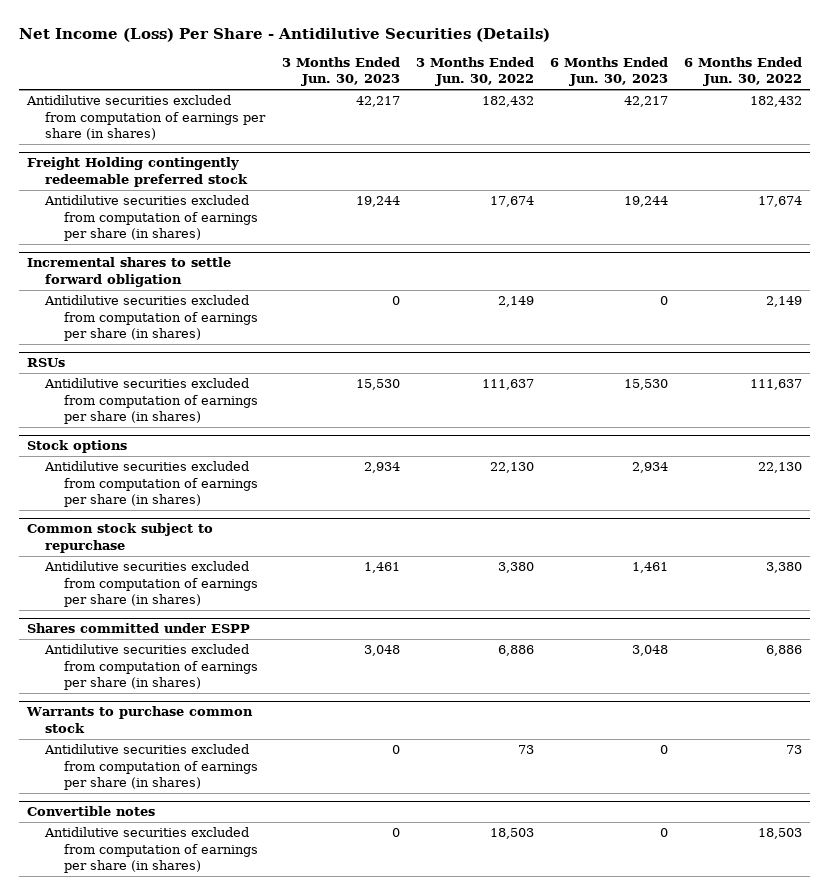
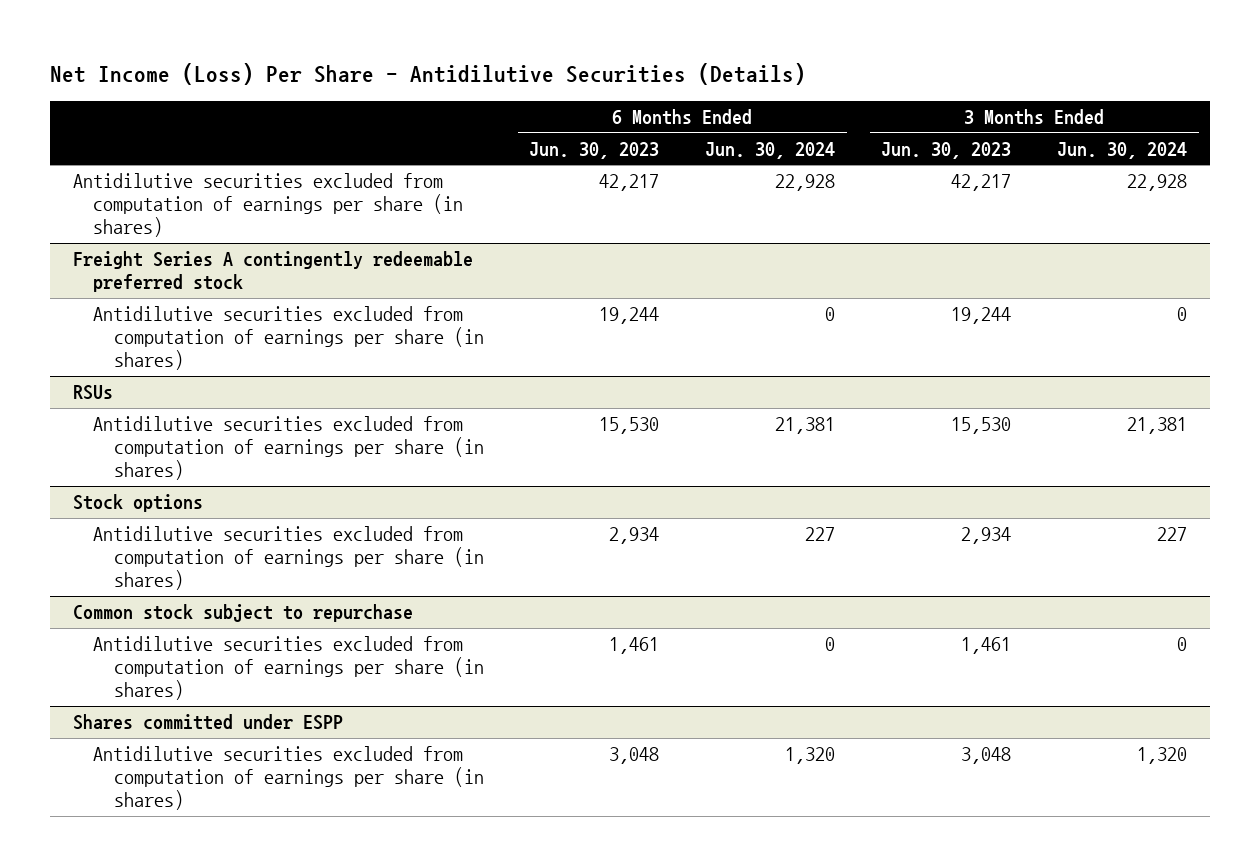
- | 3 Months Ended Jun. 30, 2023 | 3 Months Ended Jun. 30, 2022 | 6 Months Ended Jun. 30, 2023 | 6 Months Ended Jun. 30, 2022
+ | 6 Months Ended Jun. 30, 2023 | 6 Months Ended Jun. 30, 2024 | 3 Months Ended Jun. 30, 2023 | 3 Months Ended Jun. 30, 2024
- Freight Holding contingently redeemable preferred stock
+ Freight Series A contingently redeemable preferred stock
- Incremental shares to settle forward obligation
- Antidilutive securities excluded from computation of earnings per share (in shares) | 0 | 2,149 | 0 | 2,149
- Warrants to purchase common stock
- Antidilutive securities excluded from computation of earnings per share (in shares) | 0 | 73 | 0 | 73
- Convertible notes
- Antidilutive securities excluded from computation of earnings per share (in shares) | 0 | 18,503 | 0 | 18,503

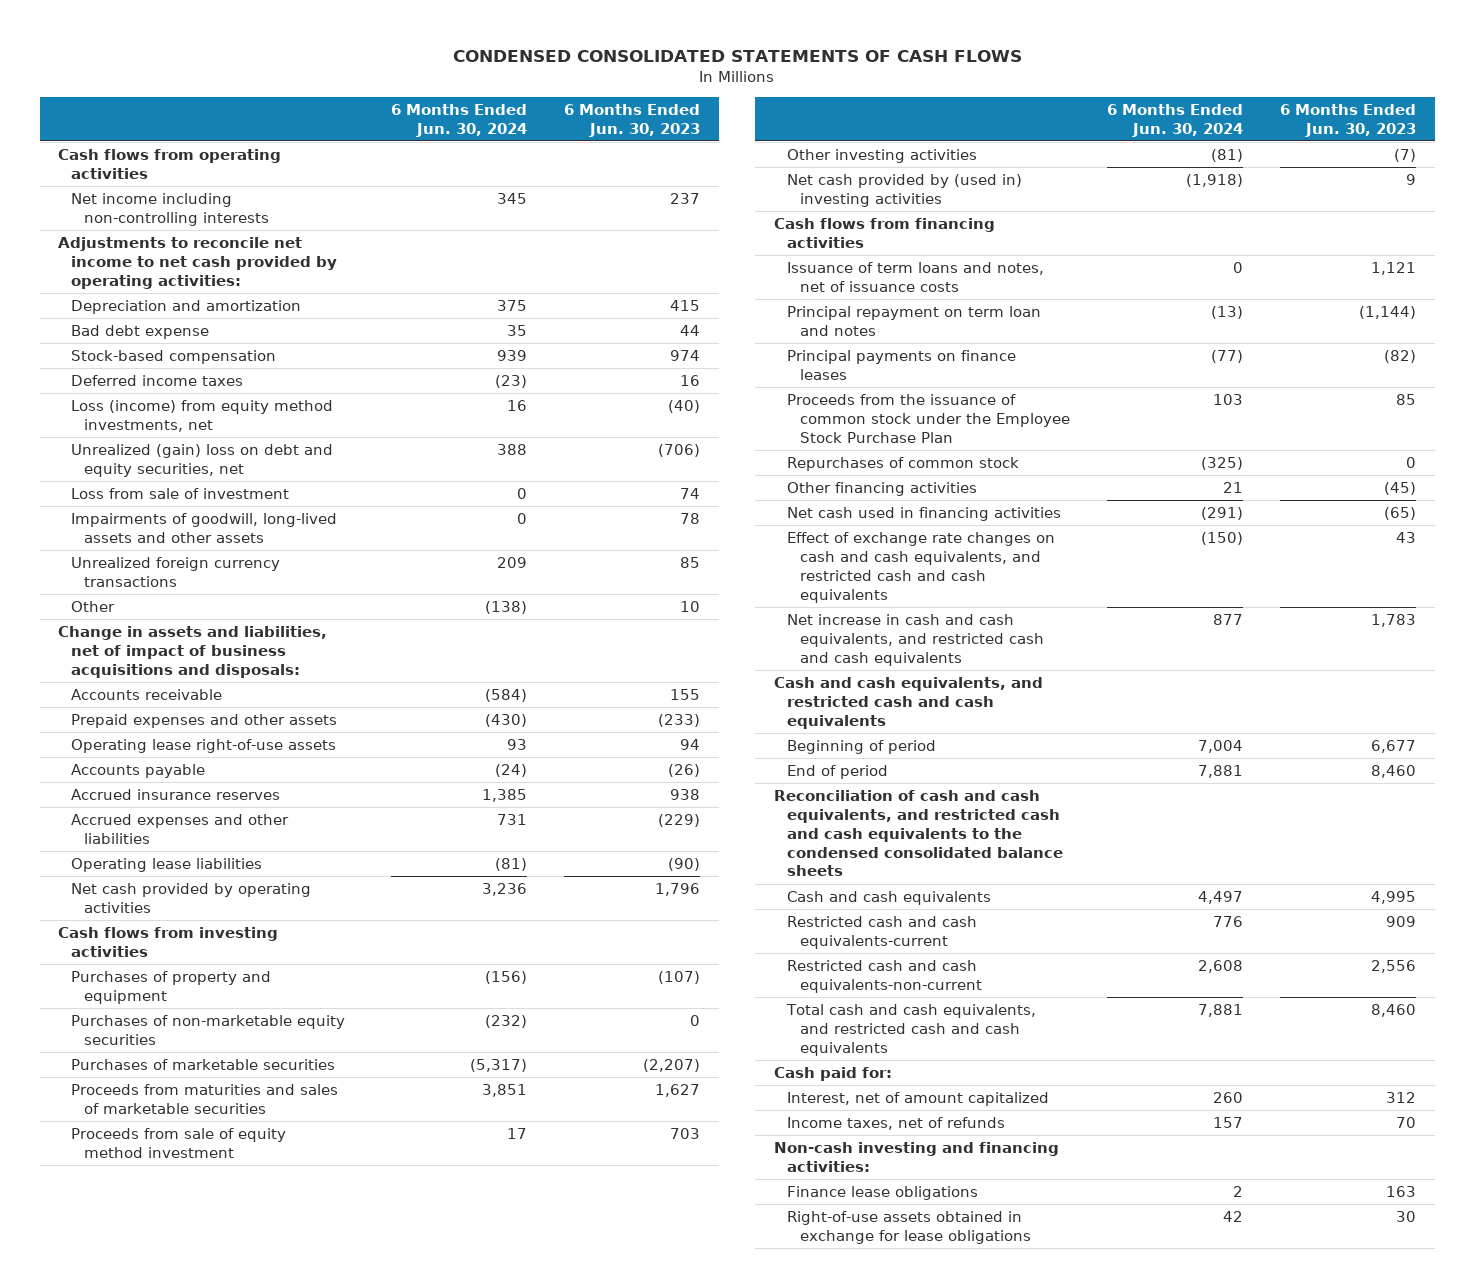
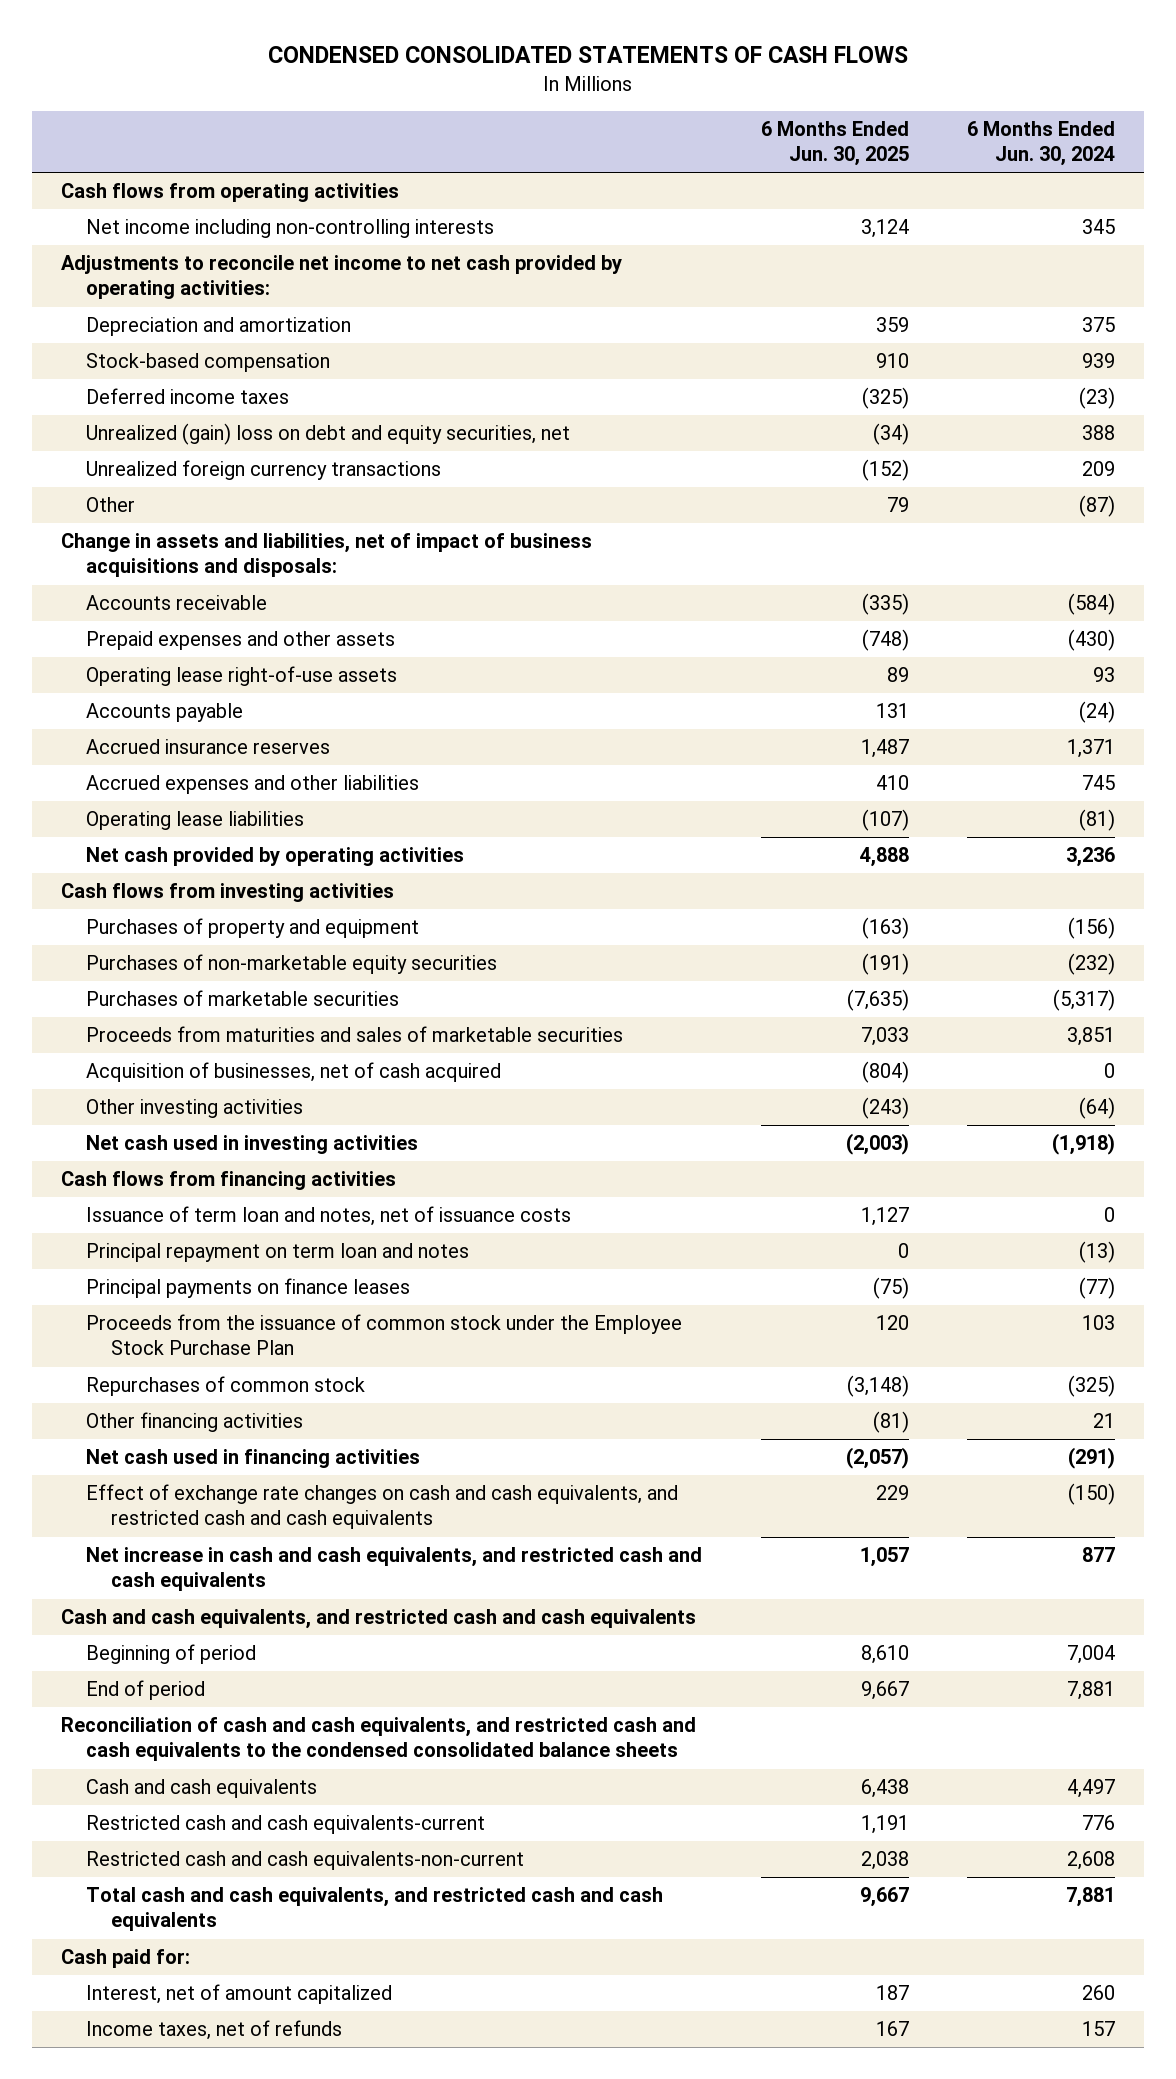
- | 6 Months Ended Jun. 30, 2024 | 6 Months Ended Jun. 30, 2023
+ | 6 Months Ended Jun. 30, 2025 | 6 Months Ended Jun. 30, 2024
- Bad debt expense | 35 | 44
- Loss (income) from equity method investments, net | 16 | (40)
- Loss from sale of investment | 0 | 74
- Impairments of goodwill, long-lived assets and other assets | 0 | 78
- Other | (138) | 10
+ Other | 79 | (87)
- Accrued insurance reserves | 1,385 | 938
- Accrued expenses and other liabilities | 731 | (229)
+ Accrued insurance reserves | 1,487 | 1,371
+ Accrued expenses and other liabilities | 410 | 745
- Proceeds from sale of equity method investment | 17 | 703
- Other investing activities | (81) | (7)
- Net cash provided by (used in) investing activities | (1,918) | 9
+ Acquisition of businesses, net of cash acquired | (804) | 0
+ Other investing activities | (243) | (64)
+ Net cash used in investing activities | (2,003) | (1,918)
- Issuance of term loans and notes, net of issuance costs | 0 | 1,121
+ Issuance of term loan and notes, net of issuance costs | 1,127 | 0
- Non-cash investing and financing activities:
- Finance lease obligations | 2 | 163
- Right-of-use assets obtained in exchange for lease obligations | 42 | 30

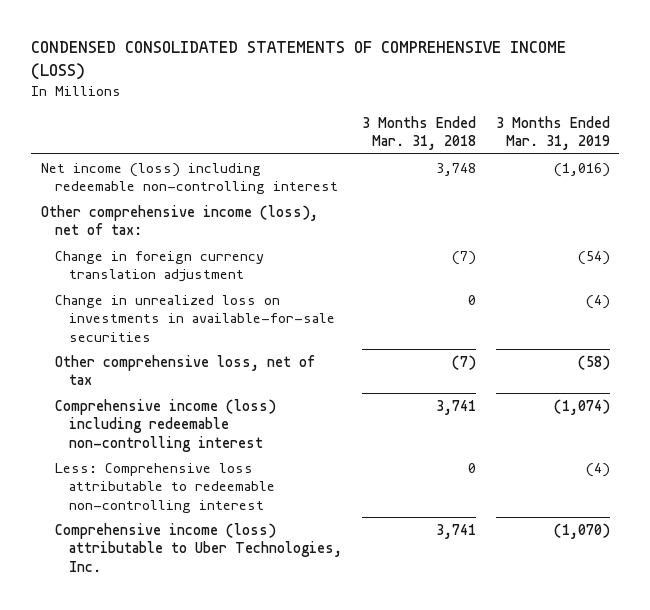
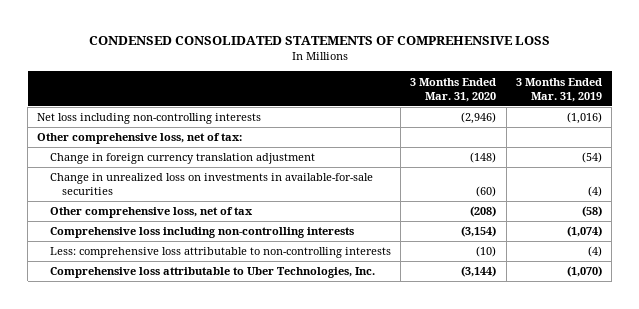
- CONDENSED CONSOLIDATED STATEMENTS OF COMPREHENSIVE INCOME (LOSS)
+ CONDENSED CONSOLIDATED STATEMENTS OF COMPREHENSIVE LOSS
- | 3 Months Ended Mar. 31, 2018 | 3 Months Ended Mar. 31, 2019
+ | 3 Months Ended Mar. 31, 2020 | 3 Months Ended Mar. 31, 2019
- Net income (loss) including redeemable non-controlling interest | 3,748 | (1,016)
- Other comprehensive income (loss), net of tax:
+ Net loss including non-controlling interests | (2,946) | (1,016)
+ Other comprehensive loss, net of tax:
- Comprehensive income (loss) including redeemable non-controlling interest | 3,741 | (1,074)
- Less: Comprehensive loss attributable to redeemable non-controlling interest | 0 | (4)
- Comprehensive income (loss) attributable to Uber Technologies, Inc. | 3,741 | (1,070)
+ Comprehensive loss including non-controlling interests | (3,154) | (1,074)
+ Less: comprehensive loss attributable to non-controlling interests | (10) | (4)
+ Comprehensive loss attributable to Uber Technologies, Inc. | (3,144) | (1,070)

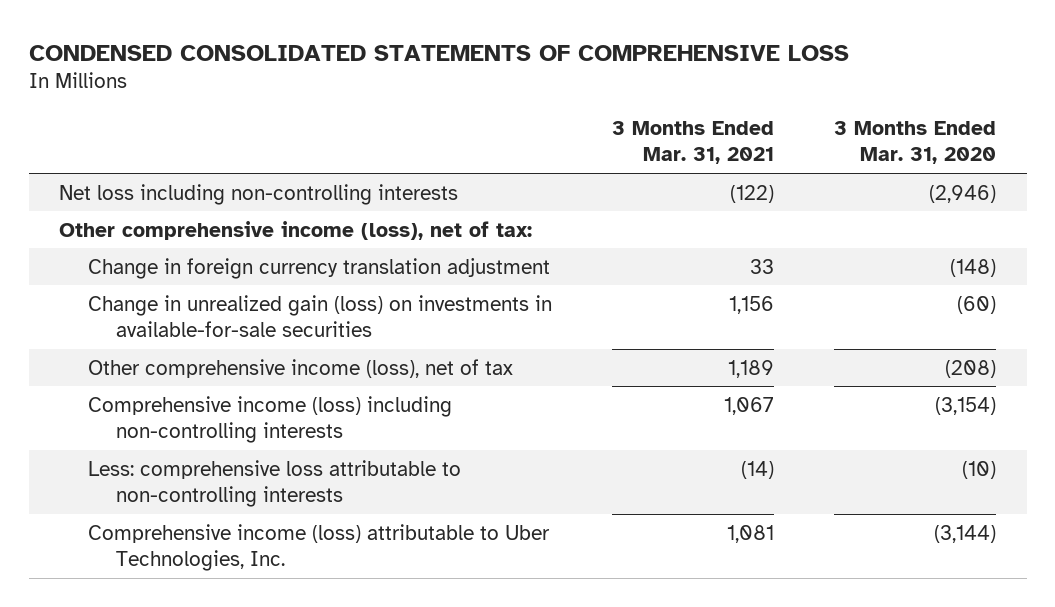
- | 3 Months Ended Mar. 31, 2020 | 3 Months Ended Mar. 31, 2019
+ | 3 Months Ended Mar. 31, 2021 | 3 Months Ended Mar. 31, 2020
- Other comprehensive loss, net of tax:
+ Other comprehensive income (loss), net of tax:
- Change in unrealized loss on investments in available-for-sale securities | (60) | (4)
- Other comprehensive loss, net of tax | (208) | (58)
- Comprehensive loss including non-controlling interests | (3,154) | (1,074)
+ Change in unrealized gain (loss) on investments in available-for-sale securities | 1,156 | (60)
+ Other comprehensive income (loss), net of tax | 1,189 | (208)
+ Comprehensive income (loss) including non-controlling interests | 1,067 | (3,154)
- Comprehensive loss attributable to Uber Technologies, Inc. | (3,144) | (1,070)
+ Comprehensive income (loss) attributable to Uber Technologies, Inc. | 1,081 | (3,144)

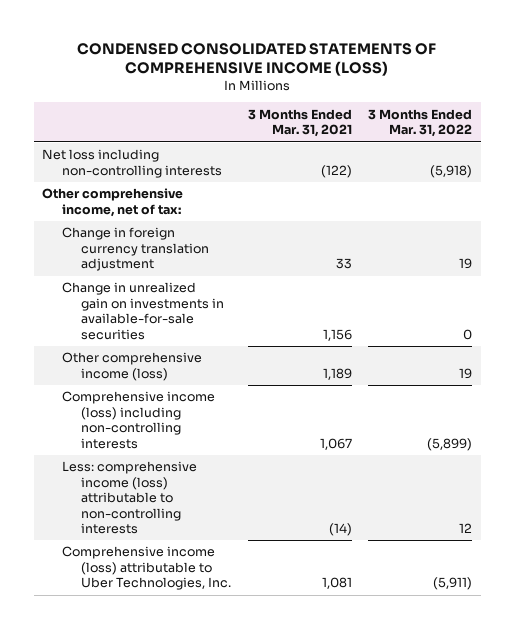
- CONDENSED CONSOLIDATED STATEMENTS OF COMPREHENSIVE LOSS
+ CONDENSED CONSOLIDATED STATEMENTS OF COMPREHENSIVE INCOME (LOSS)
- | 3 Months Ended Mar. 31, 2021 | 3 Months Ended Mar. 31, 2020
+ | 3 Months Ended Mar. 31, 2021 | 3 Months Ended Mar. 31, 2022
- Other comprehensive income (loss), net of tax:
+ Other comprehensive income, net of tax:
- Change in unrealized gain (loss) on investments in available-for-sale securities | 1,156 | (60)
- Other comprehensive income (loss), net of tax | 1,189 | (208)
+ Change in unrealized gain on investments in available-for-sale securities | 1,156 | 0
+ Other comprehensive income (loss) | 1,189 | 19
- Less: comprehensive loss attributable to non-controlling interests | (14) | (10)
+ Less: comprehensive income (loss) attributable to non-controlling interests | (14) | 12

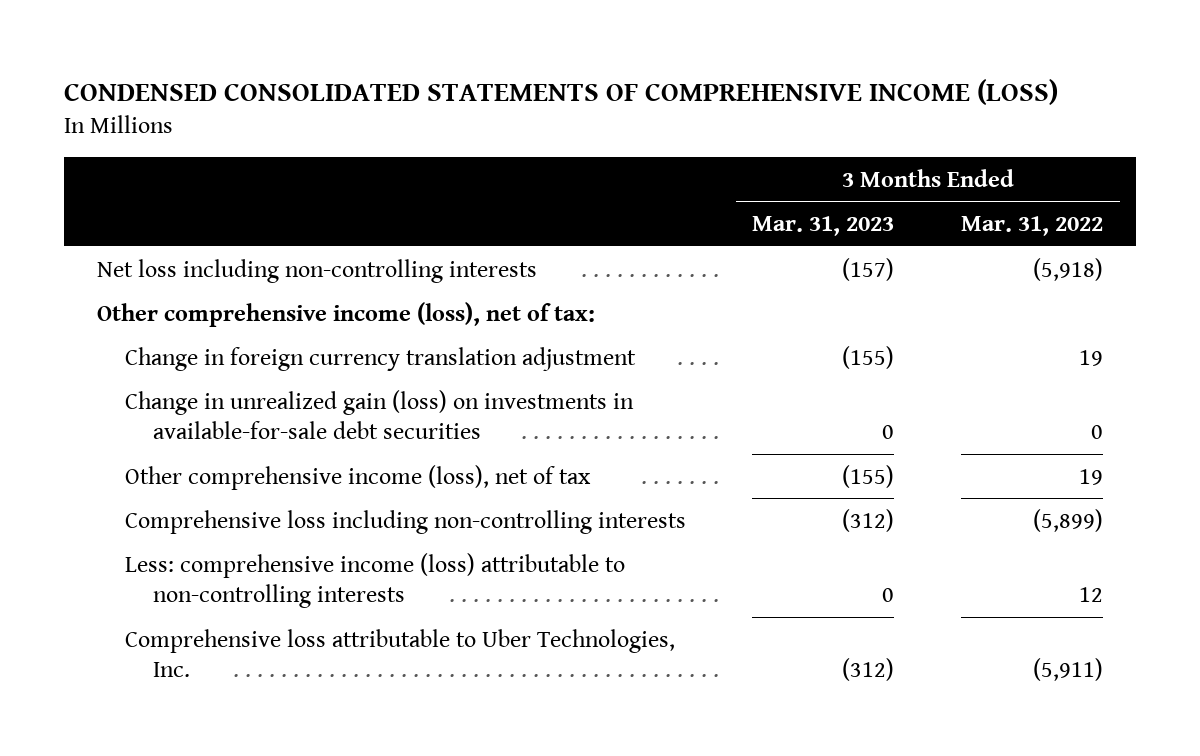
- | 3 Months Ended Mar. 31, 2021 | 3 Months Ended Mar. 31, 2022
+ | 3 Months Ended Mar. 31, 2023 | 3 Months Ended Mar. 31, 2022
- Other comprehensive income, net of tax:
+ Other comprehensive income (loss), net of tax:
- Change in unrealized gain on investments in available-for-sale securities | 1,156 | 0
- Other comprehensive income (loss) | 1,189 | 19
- Comprehensive income (loss) including non-controlling interests | 1,067 | (5,899)
+ Change in unrealized gain (loss) on investments in available-for-sale debt securities | 0 | 0
+ Other comprehensive income (loss), net of tax | (155) | 19
+ Comprehensive loss including non-controlling interests | (312) | (5,899)
- Comprehensive income (loss) attributable to Uber Technologies, Inc. | 1,081 | (5,911)
+ Comprehensive loss attributable to Uber Technologies, Inc. | (312) | (5,911)

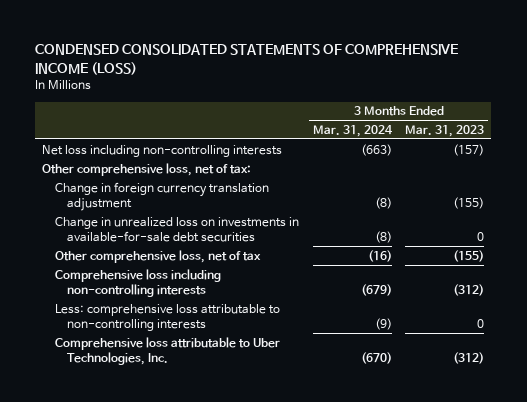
- | 3 Months Ended Mar. 31, 2023 | 3 Months Ended Mar. 31, 2022
+ | 3 Months Ended Mar. 31, 2024 | 3 Months Ended Mar. 31, 2023
- Other comprehensive income (loss), net of tax:
+ Other comprehensive loss, net of tax:
- Change in unrealized gain (loss) on investments in available-for-sale debt securities | 0 | 0
- Other comprehensive income (loss), net of tax | (155) | 19
+ Change in unrealized loss on investments in available-for-sale debt securities | (8) | 0
+ Other comprehensive loss, net of tax | (16) | (155)
- Less: comprehensive income (loss) attributable to non-controlling interests | 0 | 12
+ Less: comprehensive loss attributable to non-controlling interests | (9) | 0

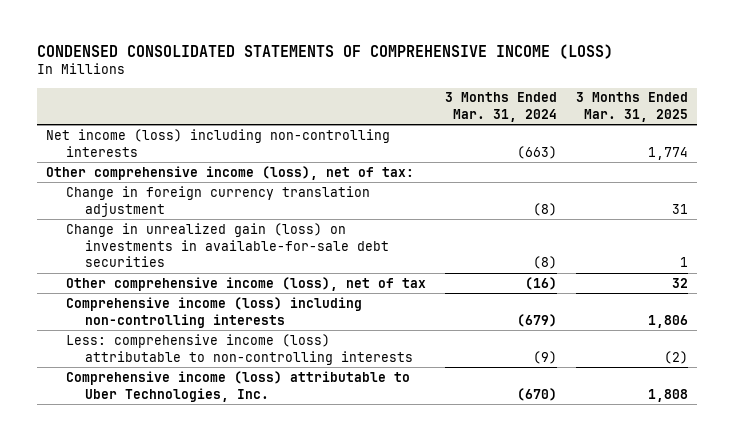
- | 3 Months Ended Mar. 31, 2024 | 3 Months Ended Mar. 31, 2023
+ | 3 Months Ended Mar. 31, 2024 | 3 Months Ended Mar. 31, 2025
- Net loss including non-controlling interests | (663) | (157)
- Other comprehensive loss, net of tax:
+ Net income (loss) including non-controlling interests | (663) | 1,774
+ Other comprehensive income (loss), net of tax:
- Change in unrealized loss on investments in available-for-sale debt securities | (8) | 0
- Other comprehensive loss, net of tax | (16) | (155)
- Comprehensive loss including non-controlling interests | (679) | (312)
- Less: comprehensive loss attributable to non-controlling interests | (9) | 0
- Comprehensive loss attributable to Uber Technologies, Inc. | (670) | (312)
+ Change in unrealized gain (loss) on investments in available-for-sale debt securities | (8) | 1
+ Other comprehensive income (loss), net of tax | (16) | 32
+ Comprehensive income (loss) including non-controlling interests | (679) | 1,806
+ Less: comprehensive income (loss) attributable to non-controlling interests | (9) | (2)
+ Comprehensive income (loss) attributable to Uber Technologies, Inc. | (670) | 1,808

